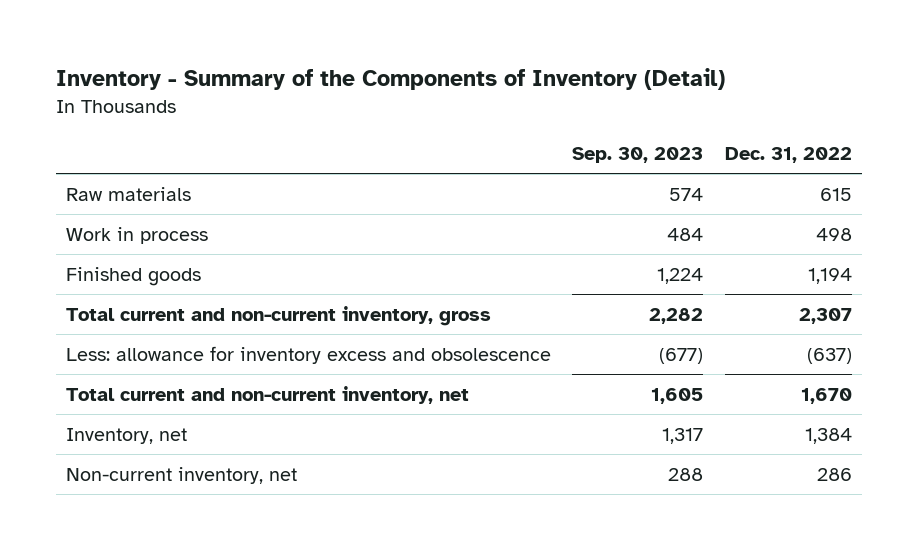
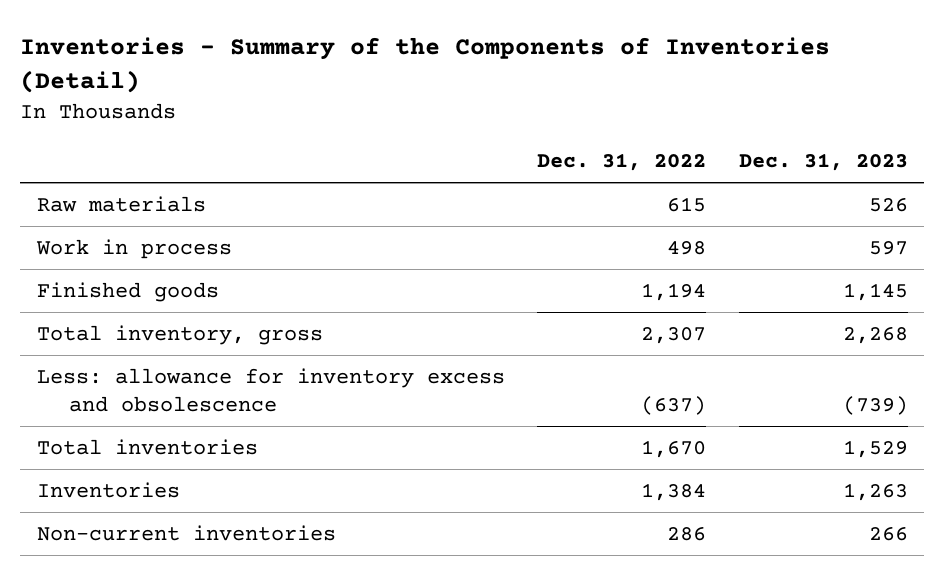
- Inventory - Summary of the Components of Inventory (Detail)
+ Inventories - Summary of the Components of Inventories (Detail)
- | Sep. 30, 2023 | Dec. 31, 2022
+ | Dec. 31, 2022 | Dec. 31, 2023
- Total current and non-current inventory, gross | 2,282 | 2,307
+ Total inventory, gross | 2,307 | 2,268
- Total current and non-current inventory, net | 1,605 | 1,670
- Inventory, net | 1,317 | 1,384
- Non-current inventory, net | 288 | 286
+ Total inventories | 1,670 | 1,529
+ Inventories | 1,384 | 1,263
+ Non-current inventories | 286 | 266

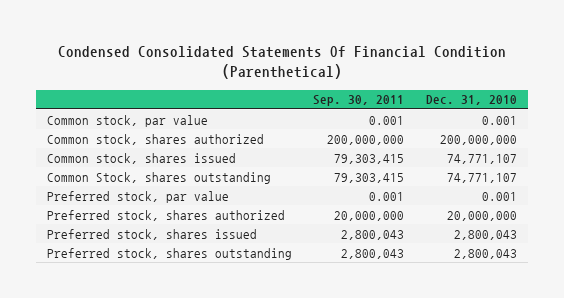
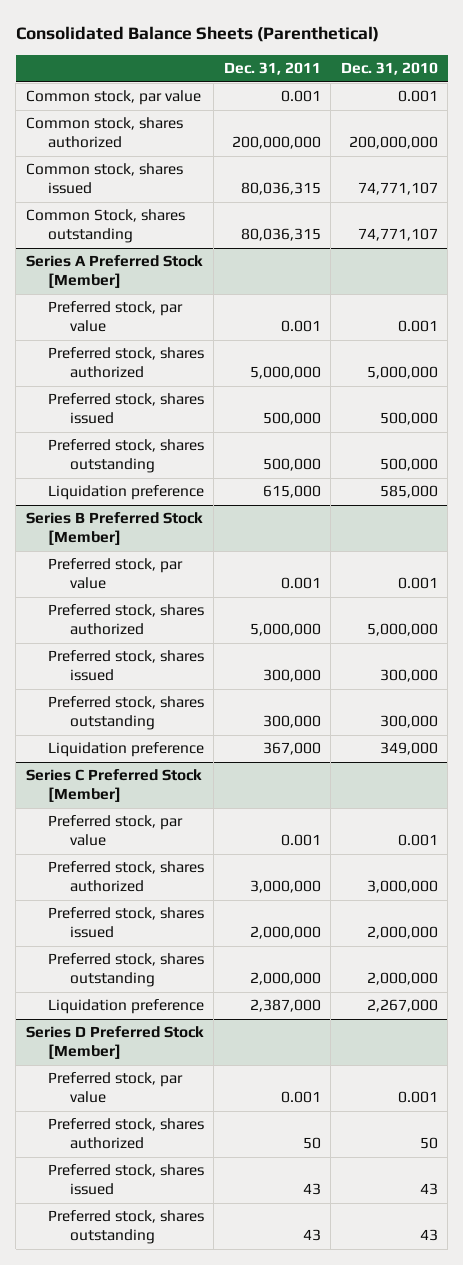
- Condensed Consolidated Statements Of Financial Condition (Parenthetical)
+ Consolidated Balance Sheets (Parenthetical)
- | Sep. 30, 2011 | Dec. 31, 2010
+ | Dec. 31, 2011 | Dec. 31, 2010
+ Series A Preferred Stock [Member]
- Preferred stock, shares authorized | 20,000,000 | 20,000,000
- Preferred stock, shares issued | 2,800,043 | 2,800,043
- Preferred stock, shares outstanding | 2,800,043 | 2,800,043
+ Preferred stock, shares authorized | 5,000,000 | 5,000,000
+ Preferred stock, shares issued | 500,000 | 500,000
+ Preferred stock, shares outstanding | 500,000 | 500,000
+ Liquidation preference | 615,000 | 585,000
+ Series B Preferred Stock [Member]
+ Preferred stock, par value | 0.001 | 0.001
+ Preferred stock, shares authorized | 5,000,000 | 5,000,000
+ Preferred stock, shares issued | 300,000 | 300,000
+ Preferred stock, shares outstanding | 300,000 | 300,000
+ Liquidation preference | 367,000 | 349,000
+ Series C Preferred Stock [Member]
+ Preferred stock, par value | 0.001 | 0.001
+ Preferred stock, shares authorized | 3,000,000 | 3,000,000
+ Preferred stock, shares issued | 2,000,000 | 2,000,000
+ Preferred stock, shares outstanding | 2,000,000 | 2,000,000
+ Liquidation preference | 2,387,000 | 2,267,000
+ Series D Preferred Stock [Member]
+ Preferred stock, par value | 0.001 | 0.001
+ Preferred stock, shares authorized | 50 | 50
+ Preferred stock, shares issued | 43 | 43
+ Preferred stock, shares outstanding | 43 | 43

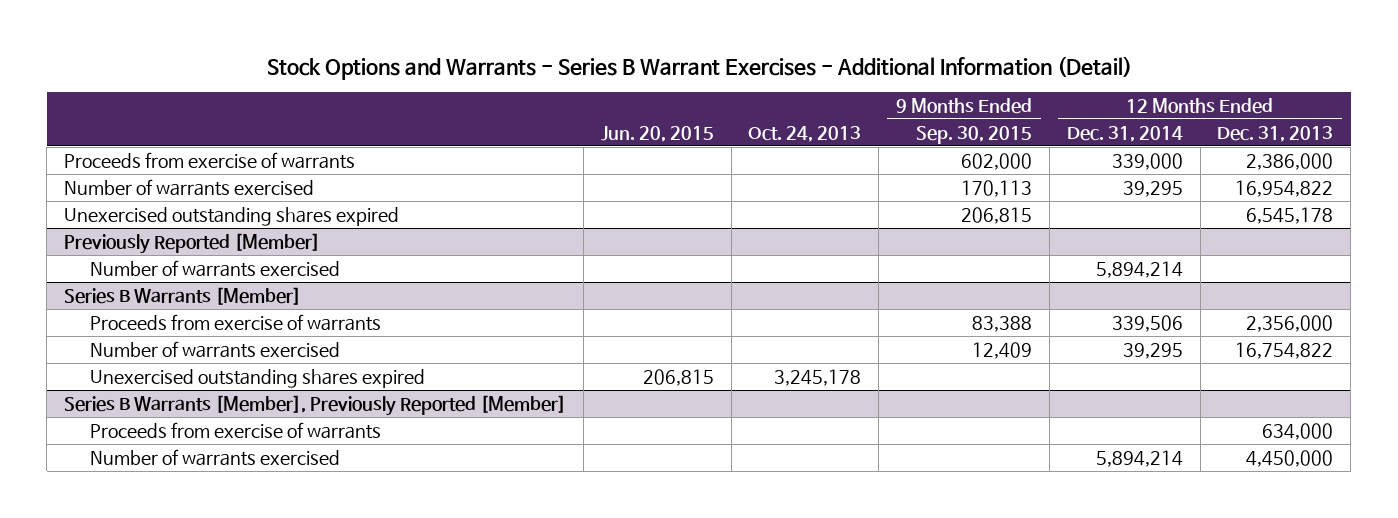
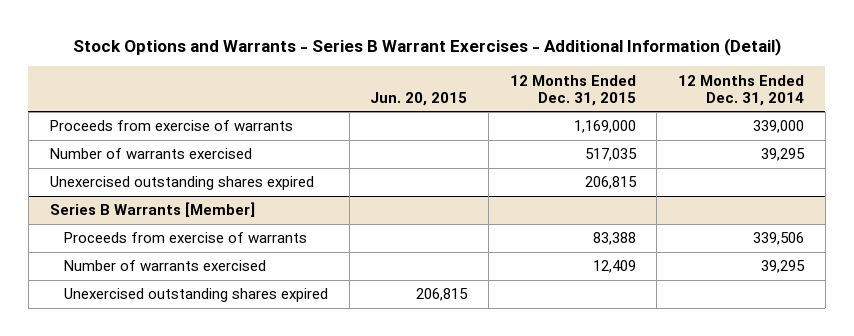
- | Jun. 20, 2015 | Oct. 24, 2013 | 9 Months Ended Sep. 30, 2015 | 12 Months Ended Dec. 31, 2014 | 12 Months Ended Dec. 31, 2013
+ | Jun. 20, 2015 | 12 Months Ended Dec. 31, 2015 | 12 Months Ended Dec. 31, 2014
- Previously Reported [Member]
- Number of warrants exercised | | | | 5,894,214 |
- Series B Warrants [Member], Previously Reported [Member]
- Proceeds from exercise of warrants | | | | | 634,000
- Number of warrants exercised | | | | 5,894,214 | 4,450,000

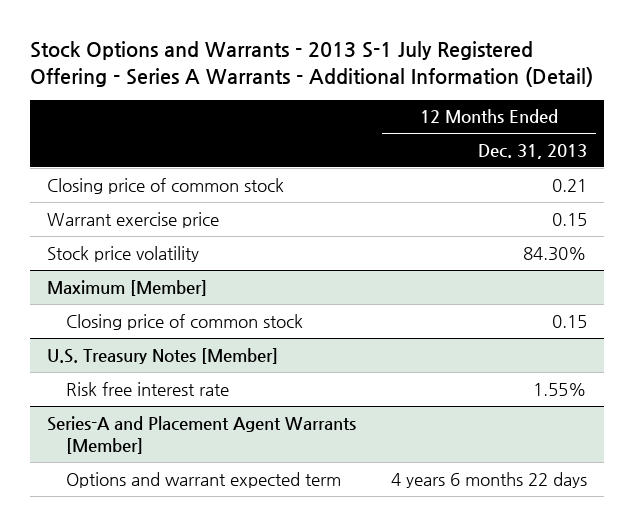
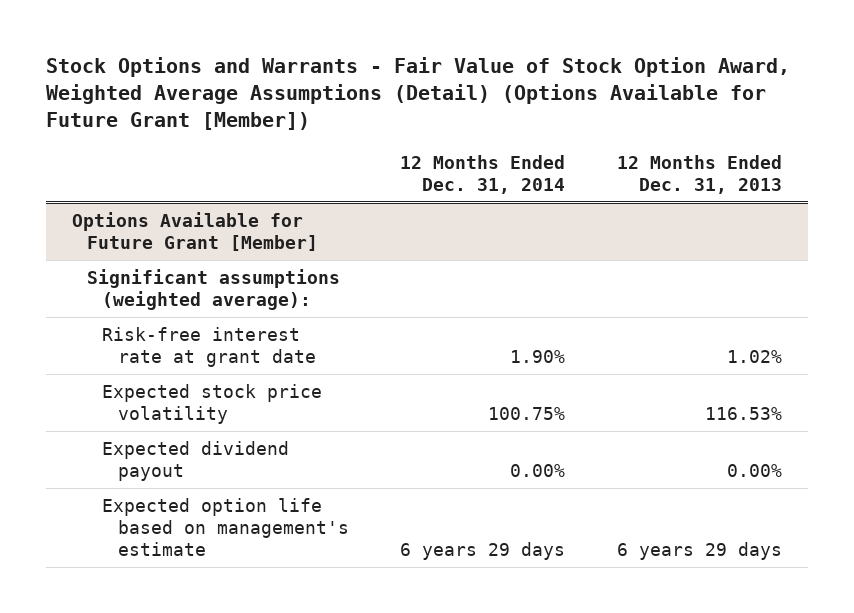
- Stock Options and Warrants - 2013 S-1 July Registered Offering - Series A Warrants - Additional Information (Detail)
+ Stock Options and Warrants - Fair Value of Stock Option Award, Weighted Average Assumptions (Detail) (Options Available for Future Grant [Member])
- | 12 Months Ended Dec. 31, 2013
+ | 12 Months Ended Dec. 31, 2014 | 12 Months Ended Dec. 31, 2013
- Closing price of common stock | 0.21
- Warrant exercise price | 0.15
- Stock price volatility | 84.30%
- Maximum [Member]
- Closing price of common stock | 0.15
- U.S. Treasury Notes [Member]
- Risk free interest rate | 1.55%
- Series-A and Placement Agent Warrants [Member]
- Options and warrant expected term | 4 years 6 months 22 days
+ Options Available for Future Grant [Member]
+ Significant assumptions (weighted average):
+ Risk-free interest rate at grant date | 1.90% | 1.02%
+ Expected stock price volatility | 100.75% | 116.53%
+ Expected dividend payout | 0.00% | 0.00%
+ Expected option life based on management's estimate | 6 years 29 days | 6 years 29 days

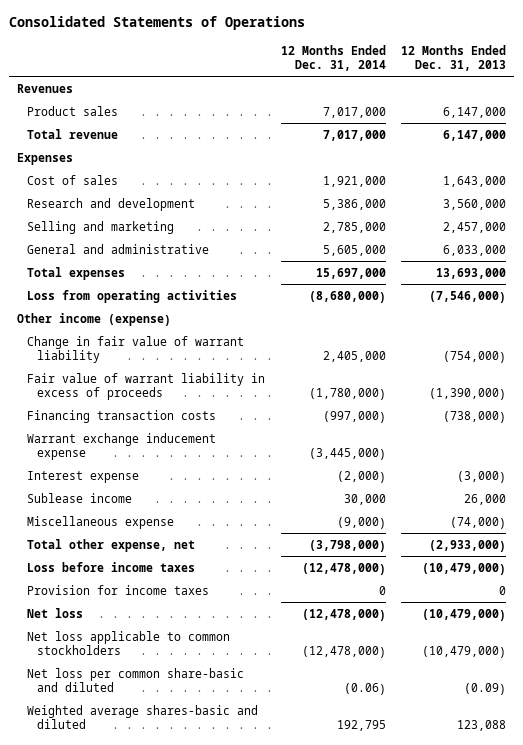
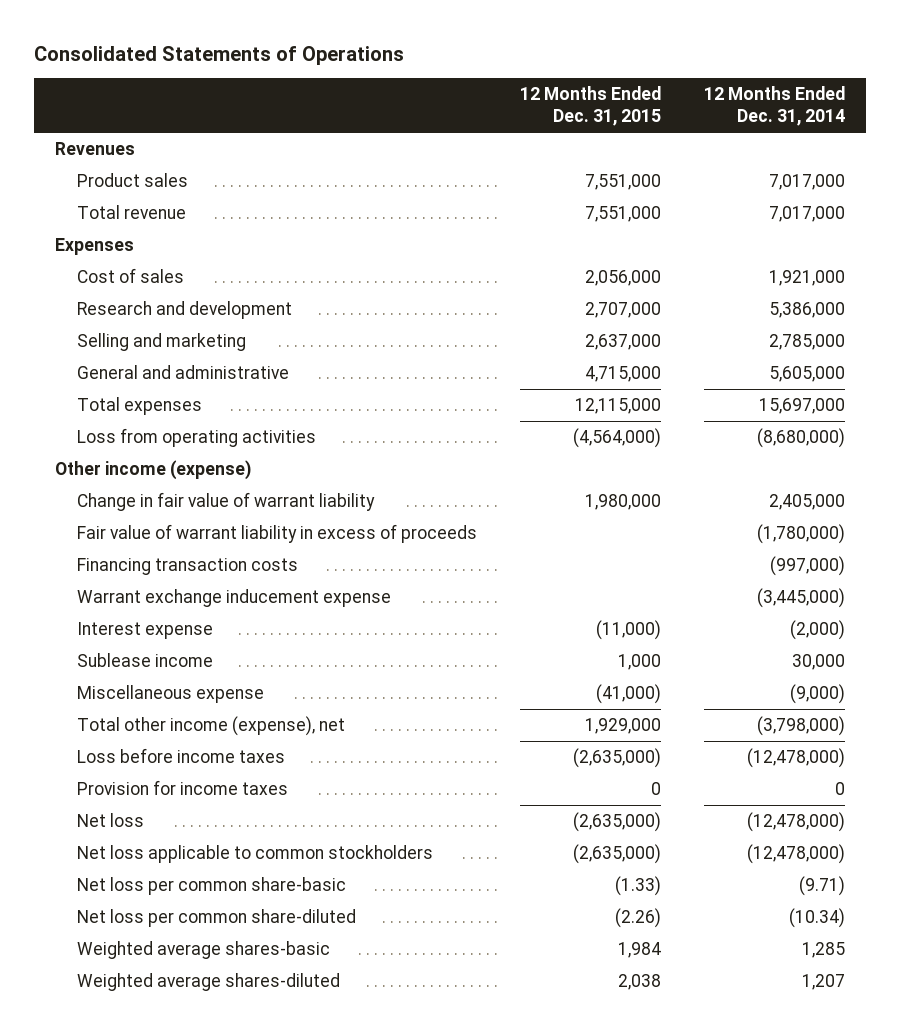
- | 12 Months Ended Dec. 31, 2014 | 12 Months Ended Dec. 31, 2013
+ | 12 Months Ended Dec. 31, 2015 | 12 Months Ended Dec. 31, 2014
- Total other expense, net | (3,798,000) | (2,933,000)
+ Total other income (expense), net | 1,929,000 | (3,798,000)
- Net loss per common share-basic and diluted | (0.06) | (0.09)
- Weighted average shares-basic and diluted | 192,795 | 123,088
+ Net loss per common share-basic | (1.33) | (9.71)
+ Net loss per common share-diluted | (2.26) | (10.34)
+ Weighted average shares-basic | 1,984 | 1,285
+ Weighted average shares-diluted | 2,038 | 1,207

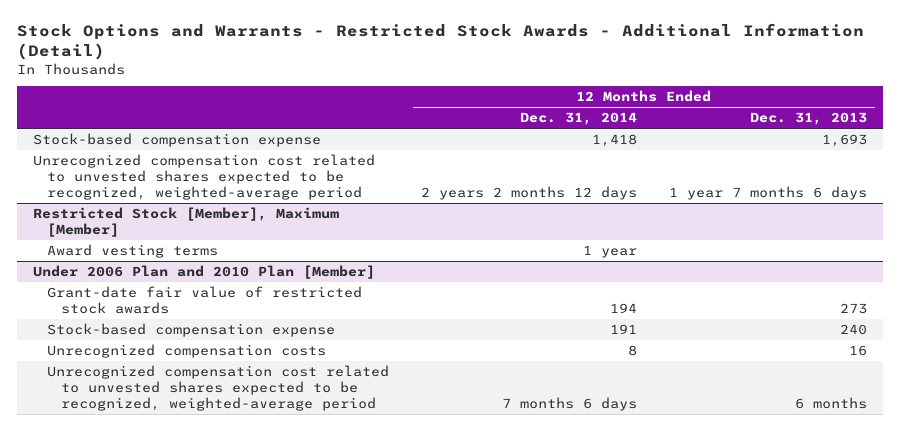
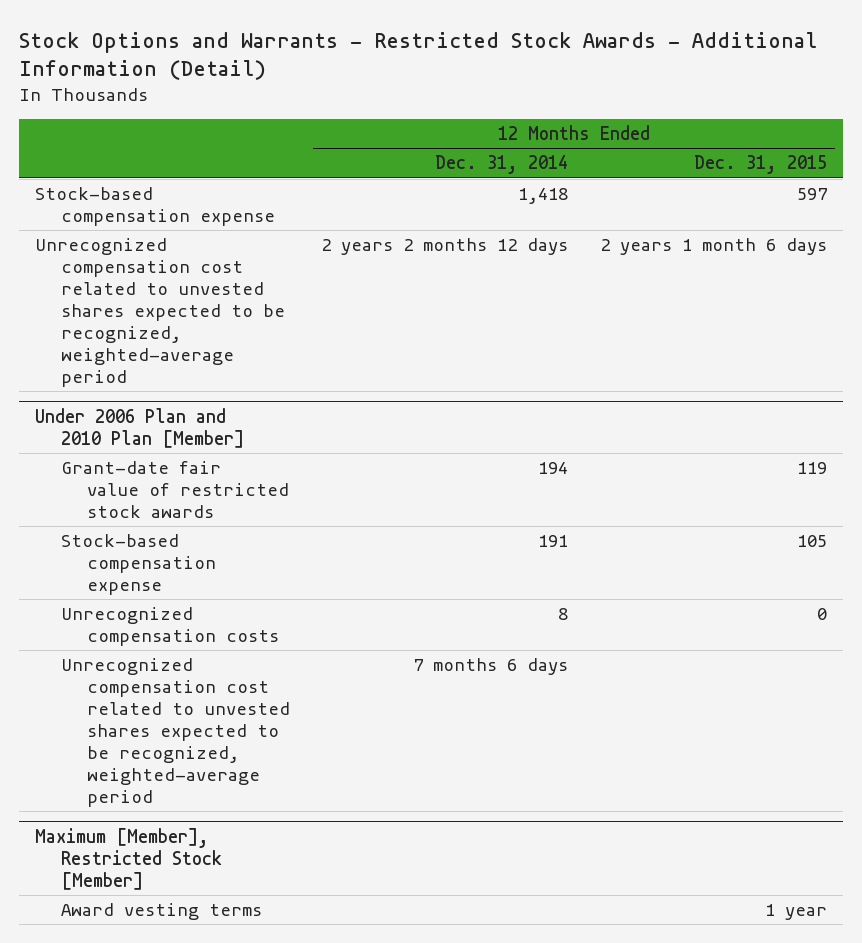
- | 12 Months Ended Dec. 31, 2014 | 12 Months Ended Dec. 31, 2013
+ | 12 Months Ended Dec. 31, 2014 | 12 Months Ended Dec. 31, 2015
- Restricted Stock [Member], Maximum [Member]
- Award vesting terms | 1 year |
+ Maximum [Member], Restricted Stock [Member]
+ Award vesting terms | | 1 year

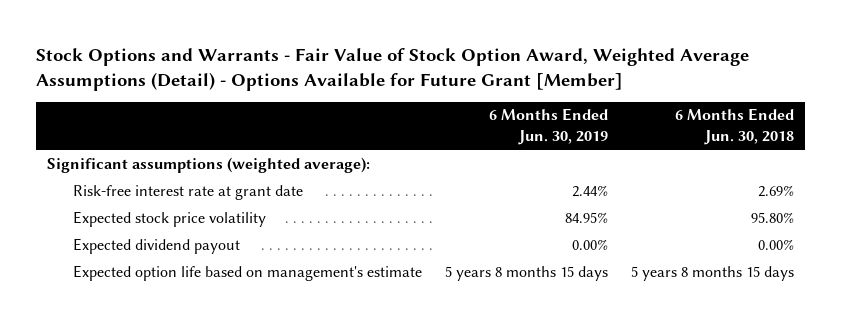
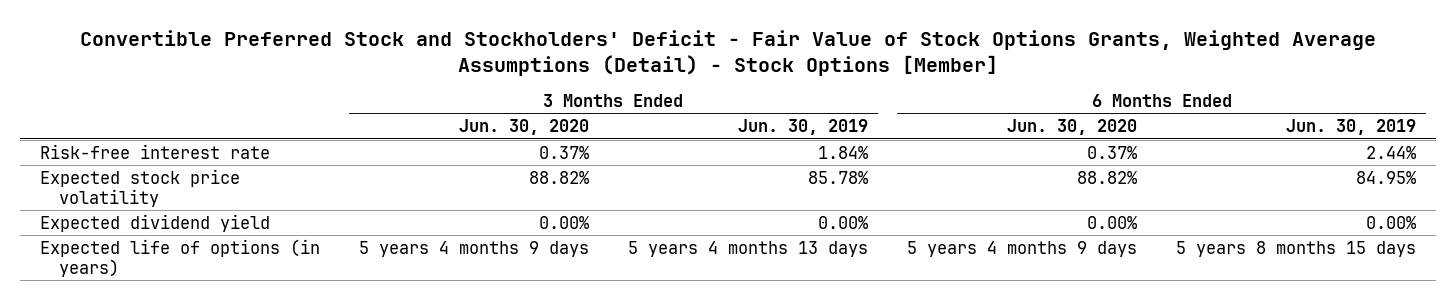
- Stock Options and Warrants - Fair Value of Stock Option Award, Weighted Average Assumptions (Detail) - Options Available for Future Grant [Member]
+ Convertible Preferred Stock and Stockholders' Deficit - Fair Value of Stock Options Grants, Weighted Average Assumptions (Detail) - Stock Options [Member]
- | 6 Months Ended Jun. 30, 2019 | 6 Months Ended Jun. 30, 2018
+ | 3 Months Ended Jun. 30, 2020 | 3 Months Ended Jun. 30, 2019 | 6 Months Ended Jun. 30, 2020 | 6 Months Ended Jun. 30, 2019
- Significant assumptions (weighted average):
- Risk-free interest rate at grant date | 2.44% | 2.69%
+ Risk-free interest rate | 0.37% | 1.84% | 0.37% | 2.44%
- Expected dividend payout | 0.00% | 0.00%
- Expected option life based on management's estimate | 5 years 8 months 15 days | 5 years 8 months 15 days
+ Expected dividend yield | 0.00% | 0.00% | 0.00% | 0.00%
+ Expected life of options (in years) | 5 years 4 months 9 days | 5 years 4 months 13 days | 5 years 4 months 9 days | 5 years 8 months 15 days

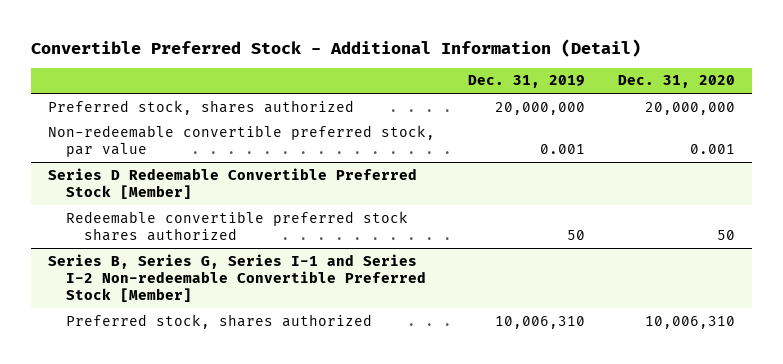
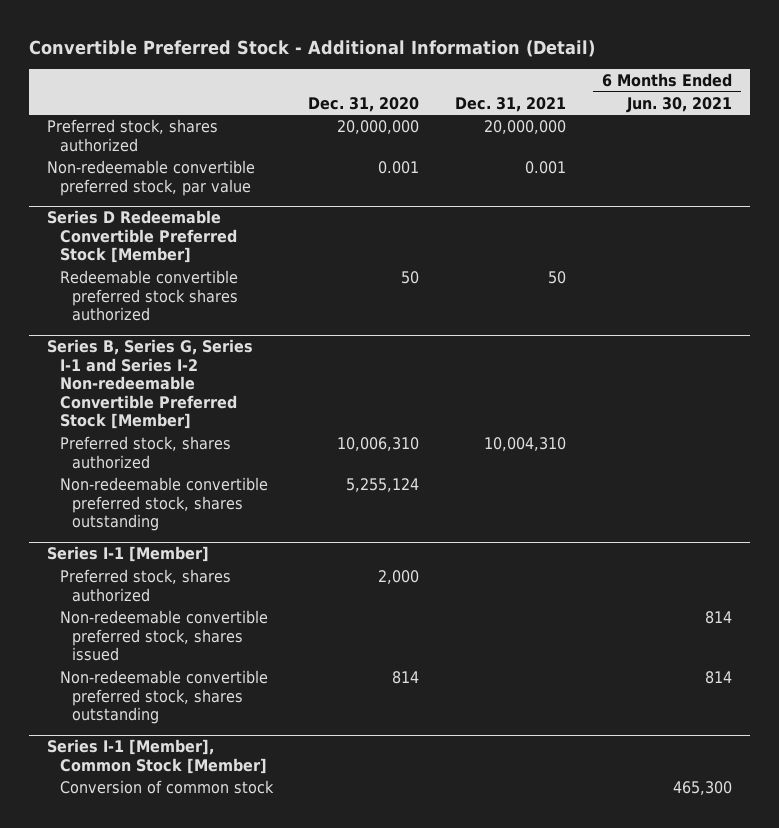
- | Dec. 31, 2019 | Dec. 31, 2020
+ | Dec. 31, 2020 | Dec. 31, 2021 | 6 Months Ended Jun. 30, 2021
@ Series B, Series G, Series I-1 and Series I-2 Non-redeemable Convertible Preferred Stock [Member]
+ Non-redeemable convertible preferred stock, shares outstanding | 5,255,124 | |
+ Series I-1 [Member]
+ Preferred stock, shares authorized | 2,000 | |
+ Non-redeemable convertible preferred stock, shares issued | | | 814
+ Non-redeemable convertible preferred stock, shares outstanding | 814 | | 814
+ Series I-1 [Member], Common Stock [Member]
+ Conversion of common stock | | | 465,300

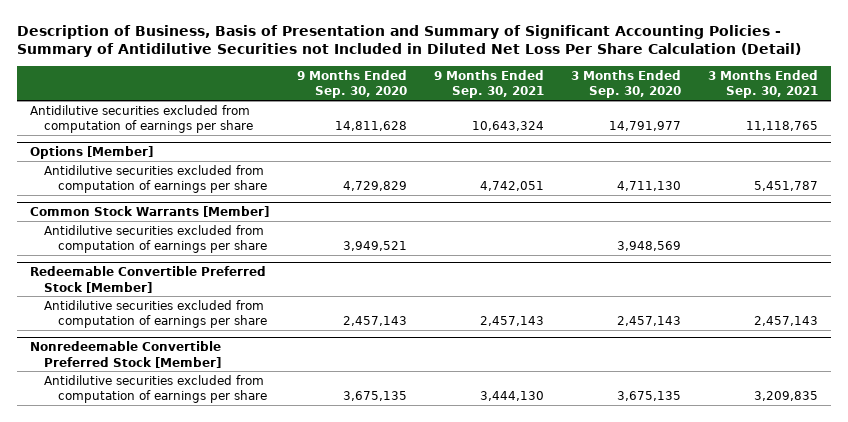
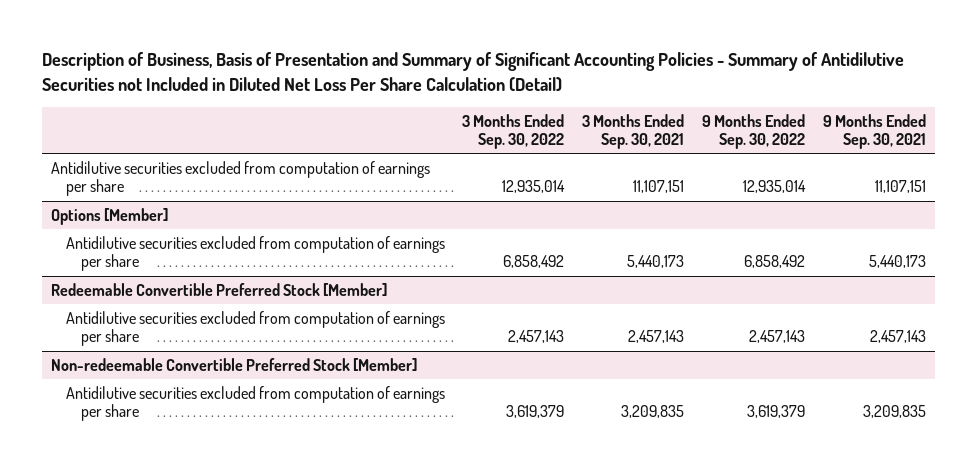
- | 9 Months Ended Sep. 30, 2020 | 9 Months Ended Sep. 30, 2021 | 3 Months Ended Sep. 30, 2020 | 3 Months Ended Sep. 30, 2021
+ | 3 Months Ended Sep. 30, 2022 | 3 Months Ended Sep. 30, 2021 | 9 Months Ended Sep. 30, 2022 | 9 Months Ended Sep. 30, 2021
- Antidilutive securities excluded from computation of earnings per share | 14,811,628 | 10,643,324 | 14,791,977 | 11,118,765
+ Antidilutive securities excluded from computation of earnings per share | 12,935,014 | 11,107,151 | 12,935,014 | 11,107,151
@ Options [Member]
- Antidilutive securities excluded from computation of earnings per share | 4,729,829 | 4,742,051 | 4,711,130 | 5,451,787
- Common Stock Warrants [Member]
- Antidilutive securities excluded from computation of earnings per share | 3,949,521 | | 3,948,569 |
@ Options [Member]
+ Antidilutive securities excluded from computation of earnings per share | 6,858,492 | 5,440,173 | 6,858,492 | 5,440,173
- Nonredeemable Convertible Preferred Stock [Member]
- Antidilutive securities excluded from computation of earnings per share | 3,675,135 | 3,444,130 | 3,675,135 | 3,209,835
+ Non-redeemable Convertible Preferred Stock [Member]
+ Antidilutive securities excluded from computation of earnings per share | 3,619,379 | 3,209,835 | 3,619,379 | 3,209,835

